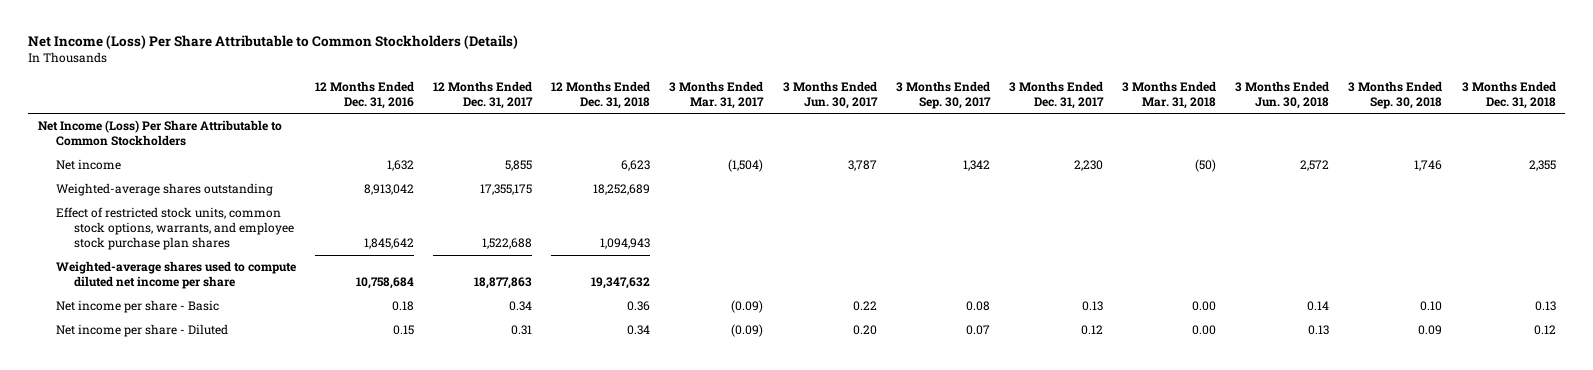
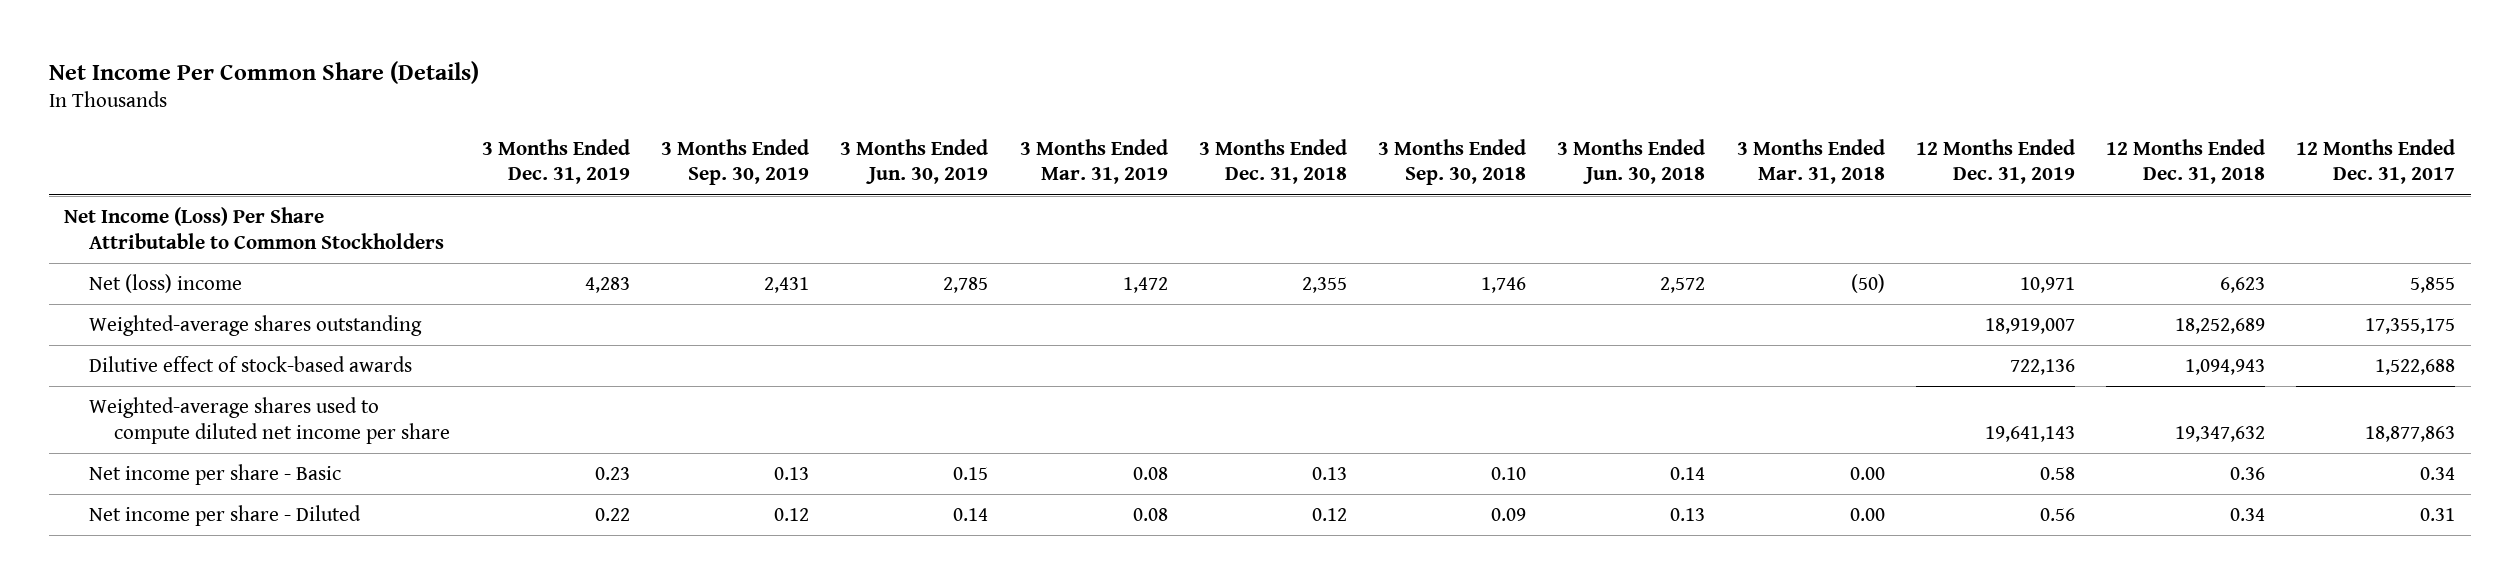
- Net Income (Loss) Per Share Attributable to Common Stockholders (Details)
+ Net Income Per Common Share (Details)
- | 12 Months Ended Dec. 31, 2016 | 12 Months Ended Dec. 31, 2017 | 12 Months Ended Dec. 31, 2018 | 3 Months Ended Mar. 31, 2017 | 3 Months Ended Jun. 30, 2017 | 3 Months Ended Sep. 30, 2017 | 3 Months Ended Dec. 31, 2017 | 3 Months Ended Mar. 31, 2018 | 3 Months Ended Jun. 30, 2018 | 3 Months Ended Sep. 30, 2018 | 3 Months Ended Dec. 31, 2018
+ | 3 Months Ended Dec. 31, 2019 | 3 Months Ended Sep. 30, 2019 | 3 Months Ended Jun. 30, 2019 | 3 Months Ended Mar. 31, 2019 | 3 Months Ended Dec. 31, 2018 | 3 Months Ended Sep. 30, 2018 | 3 Months Ended Jun. 30, 2018 | 3 Months Ended Mar. 31, 2018 | 12 Months Ended Dec. 31, 2019 | 12 Months Ended Dec. 31, 2018 | 12 Months Ended Dec. 31, 2017
- Net income | 1,632 | 5,855 | 6,623 | (1,504) | 3,787 | 1,342 | 2,230 | (50) | 2,572 | 1,746 | 2,355
+ Net (loss) income | 4,283 | 2,431 | 2,785 | 1,472 | 2,355 | 1,746 | 2,572 | (50) | 10,971 | 6,623 | 5,855
- Effect of restricted stock units, common stock options, warrants, and employee stock purchase plan shares | 1,845,642 | 1,522,688 | 1,094,943 | | | | | | | |
+ Dilutive effect of stock-based awards | | | | | | | | | 722,136 | 1,094,943 | 1,522,688

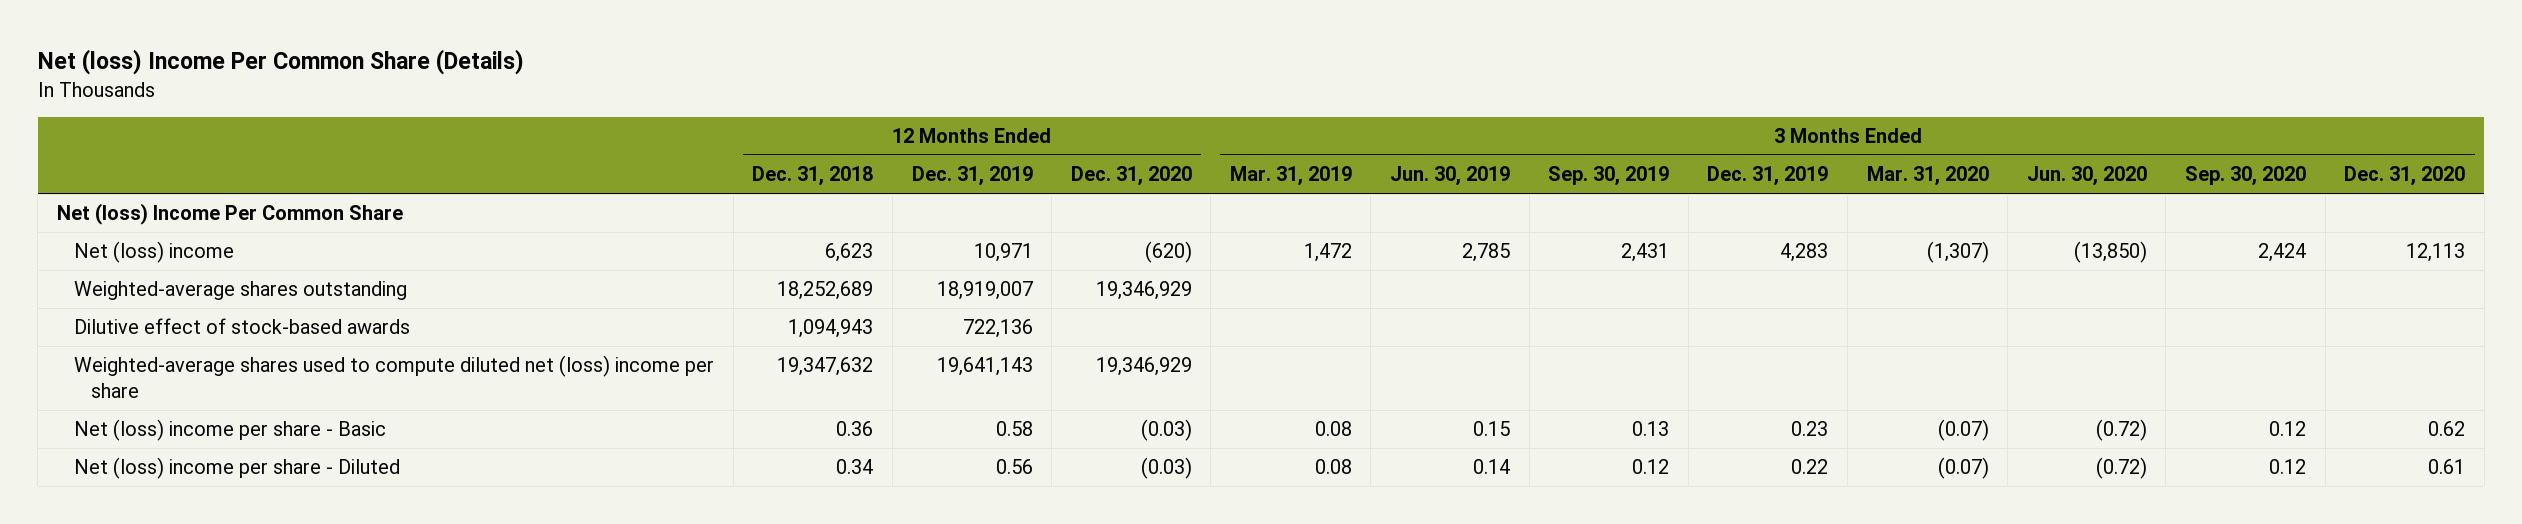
- Net Income Per Common Share (Details)
+ Net (loss) Income Per Common Share (Details)
- | 3 Months Ended Dec. 31, 2019 | 3 Months Ended Sep. 30, 2019 | 3 Months Ended Jun. 30, 2019 | 3 Months Ended Mar. 31, 2019 | 3 Months Ended Dec. 31, 2018 | 3 Months Ended Sep. 30, 2018 | 3 Months Ended Jun. 30, 2018 | 3 Months Ended Mar. 31, 2018 | 12 Months Ended Dec. 31, 2019 | 12 Months Ended Dec. 31, 2018 | 12 Months Ended Dec. 31, 2017
+ | 12 Months Ended Dec. 31, 2018 | 12 Months Ended Dec. 31, 2019 | 12 Months Ended Dec. 31, 2020 | 3 Months Ended Mar. 31, 2019 | 3 Months Ended Jun. 30, 2019 | 3 Months Ended Sep. 30, 2019 | 3 Months Ended Dec. 31, 2019 | 3 Months Ended Mar. 31, 2020 | 3 Months Ended Jun. 30, 2020 | 3 Months Ended Sep. 30, 2020 | 3 Months Ended Dec. 31, 2020
- Net Income (Loss) Per Share Attributable to Common Stockholders
+ Net (loss) Income Per Common Share
- Weighted-average shares used to compute diluted net income per share | | | | | | | | | 19,641,143 | 19,347,632 | 18,877,863
- Net income per share - Basic | 0.23 | 0.13 | 0.15 | 0.08 | 0.13 | 0.10 | 0.14 | 0.00 | 0.58 | 0.36 | 0.34
- Net income per share - Diluted | 0.22 | 0.12 | 0.14 | 0.08 | 0.12 | 0.09 | 0.13 | 0.00 | 0.56 | 0.34 | 0.31
+ Weighted-average shares used to compute diluted net (loss) income per share | 19,347,632 | 19,641,143 | 19,346,929 | | | | | | | |
+ Net (loss) income per share - Basic | 0.36 | 0.58 | (0.03) | 0.08 | 0.15 | 0.13 | 0.23 | (0.07) | (0.72) | 0.12 | 0.62
+ Net (loss) income per share - Diluted | 0.34 | 0.56 | (0.03) | 0.08 | 0.14 | 0.12 | 0.22 | (0.07) | (0.72) | 0.12 | 0.61

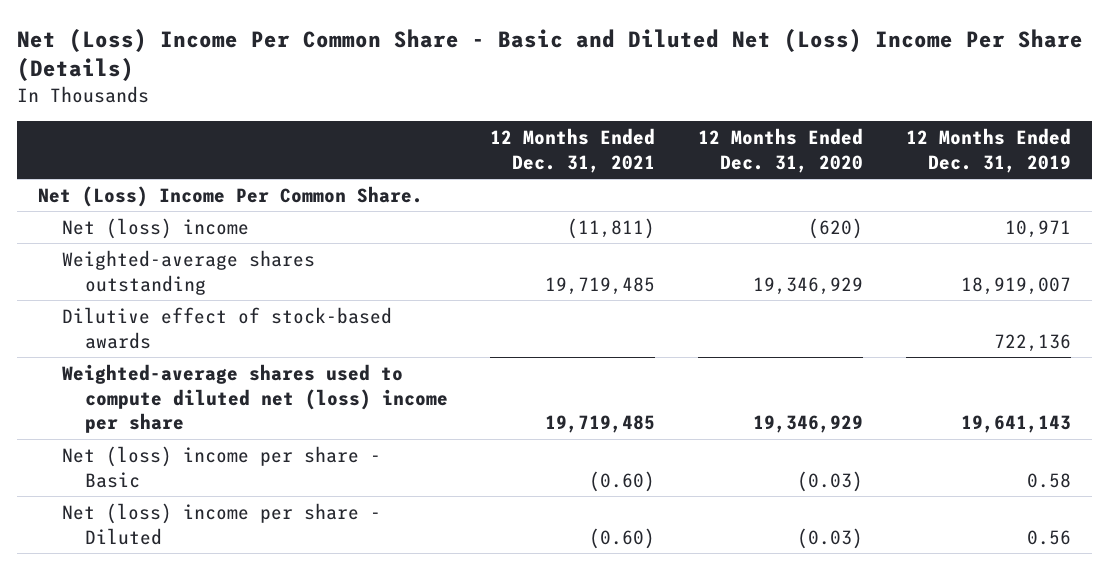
- Net (loss) Income Per Common Share (Details)
+ Net (Loss) Income Per Common Share - Basic and Diluted Net (Loss) Income Per Share (Details)
- | 12 Months Ended Dec. 31, 2018 | 12 Months Ended Dec. 31, 2019 | 12 Months Ended Dec. 31, 2020 | 3 Months Ended Mar. 31, 2019 | 3 Months Ended Jun. 30, 2019 | 3 Months Ended Sep. 30, 2019 | 3 Months Ended Dec. 31, 2019 | 3 Months Ended Mar. 31, 2020 | 3 Months Ended Jun. 30, 2020 | 3 Months Ended Sep. 30, 2020 | 3 Months Ended Dec. 31, 2020
+ | 12 Months Ended Dec. 31, 2021 | 12 Months Ended Dec. 31, 2020 | 12 Months Ended Dec. 31, 2019
- Net (loss) Income Per Common Share
+ Net (Loss) Income Per Common Share.

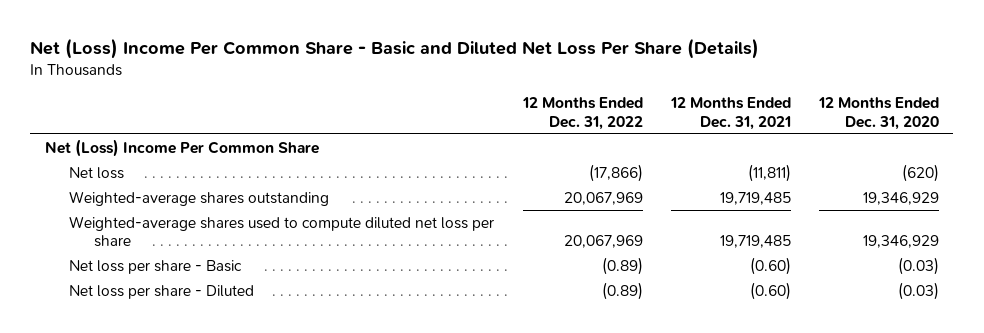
- Net (Loss) Income Per Common Share - Basic and Diluted Net (Loss) Income Per Share (Details)
+ Net (Loss) Income Per Common Share - Basic and Diluted Net Loss Per Share (Details)
- | 12 Months Ended Dec. 31, 2021 | 12 Months Ended Dec. 31, 2020 | 12 Months Ended Dec. 31, 2019
+ | 12 Months Ended Dec. 31, 2022 | 12 Months Ended Dec. 31, 2021 | 12 Months Ended Dec. 31, 2020
- Net (Loss) Income Per Common Share.
- Net (loss) income | (11,811) | (620) | 10,971
+ Net (Loss) Income Per Common Share
+ Net loss | (17,866) | (11,811) | (620)
- Dilutive effect of stock-based awards | | | 722,136
- Weighted-average shares used to compute diluted net (loss) income per share | 19,719,485 | 19,346,929 | 19,641,143
- Net (loss) income per share - Basic | (0.60) | (0.03) | 0.58
- Net (loss) income per share - Diluted | (0.60) | (0.03) | 0.56
+ Weighted-average shares used to compute diluted net loss per share | 20,067,969 | 19,719,485 | 19,346,929
+ Net loss per share - Basic | (0.89) | (0.60) | (0.03)
+ Net loss per share - Diluted | (0.89) | (0.60) | (0.03)

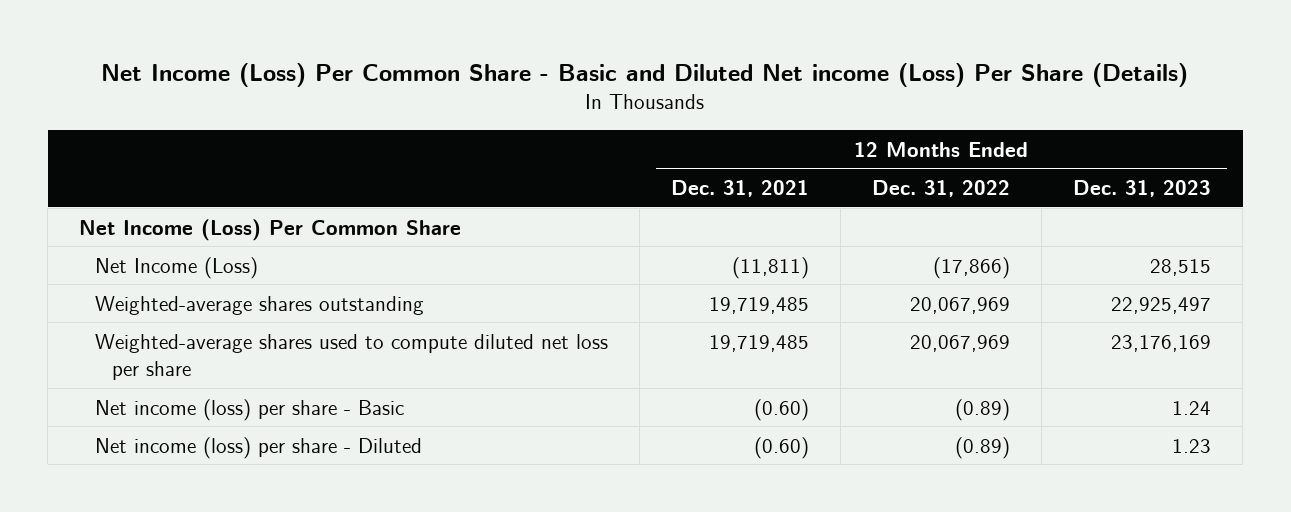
- Net (Loss) Income Per Common Share - Basic and Diluted Net Loss Per Share (Details)
+ Net Income (Loss) Per Common Share - Basic and Diluted Net income (Loss) Per Share (Details)
- | 12 Months Ended Dec. 31, 2022 | 12 Months Ended Dec. 31, 2021 | 12 Months Ended Dec. 31, 2020
+ | 12 Months Ended Dec. 31, 2021 | 12 Months Ended Dec. 31, 2022 | 12 Months Ended Dec. 31, 2023
- Net (Loss) Income Per Common Share
- Net loss | (17,866) | (11,811) | (620)
+ Net Income (Loss) Per Common Share
+ Net Income (Loss) | (11,811) | (17,866) | 28,515
- Net loss per share - Basic | (0.89) | (0.60) | (0.03)
- Net loss per share - Diluted | (0.89) | (0.60) | (0.03)
+ Net income (loss) per share - Basic | (0.60) | (0.89) | 1.24
+ Net income (loss) per share - Diluted | (0.60) | (0.89) | 1.23

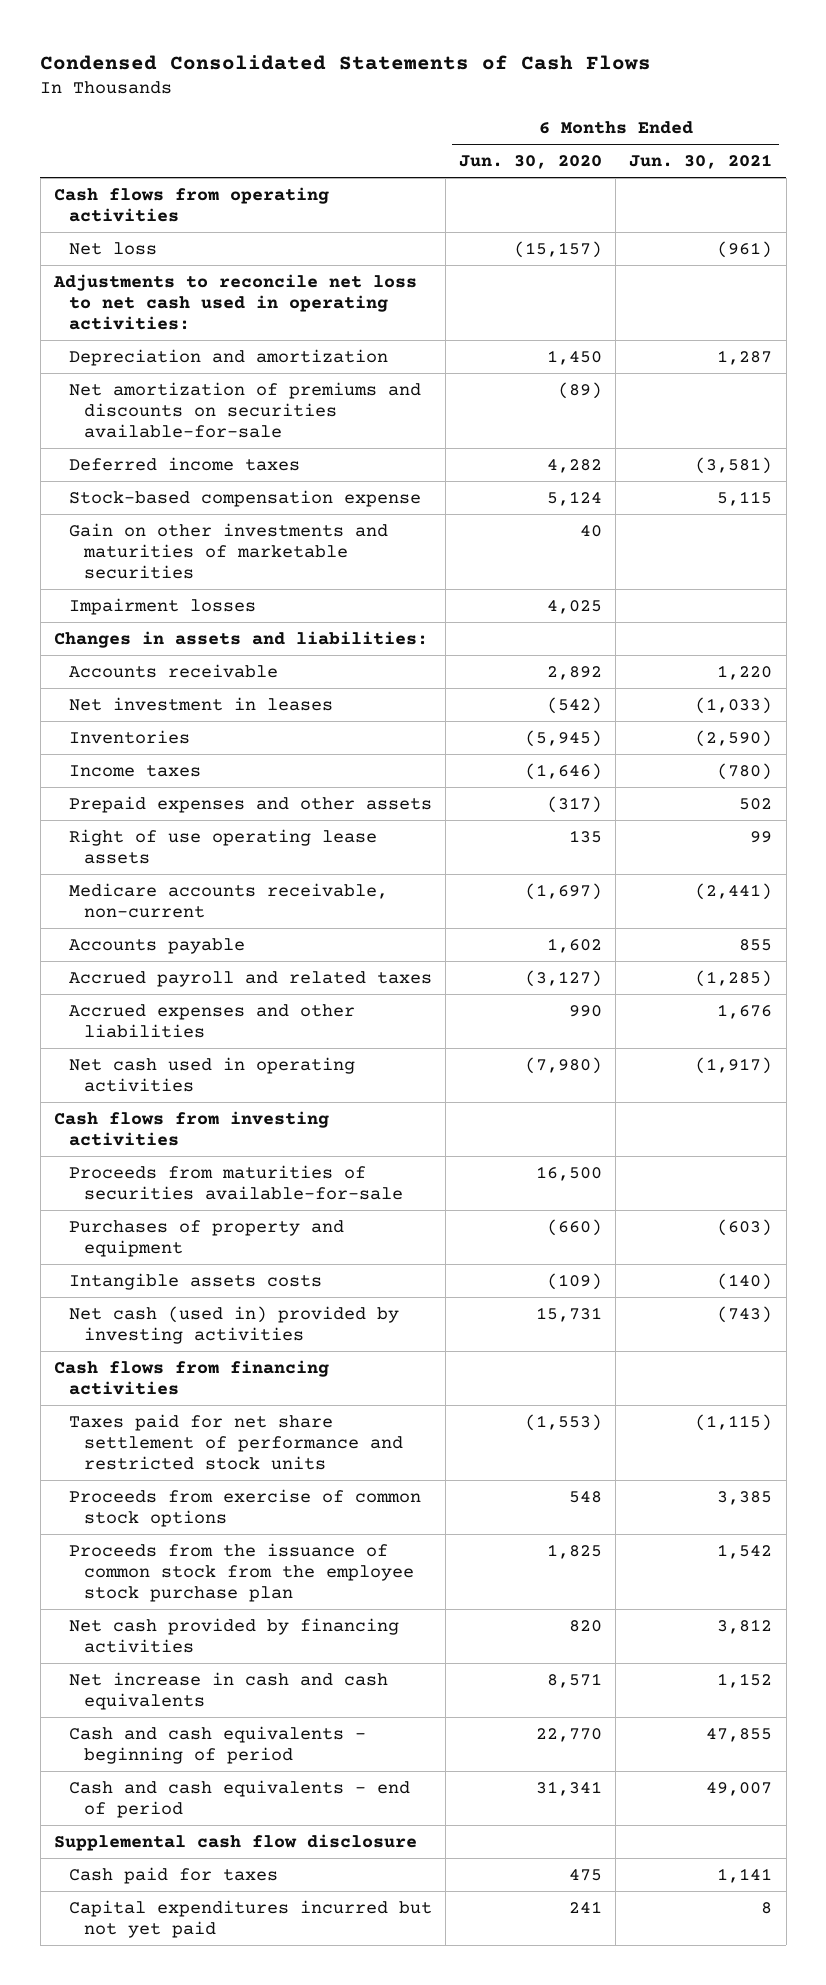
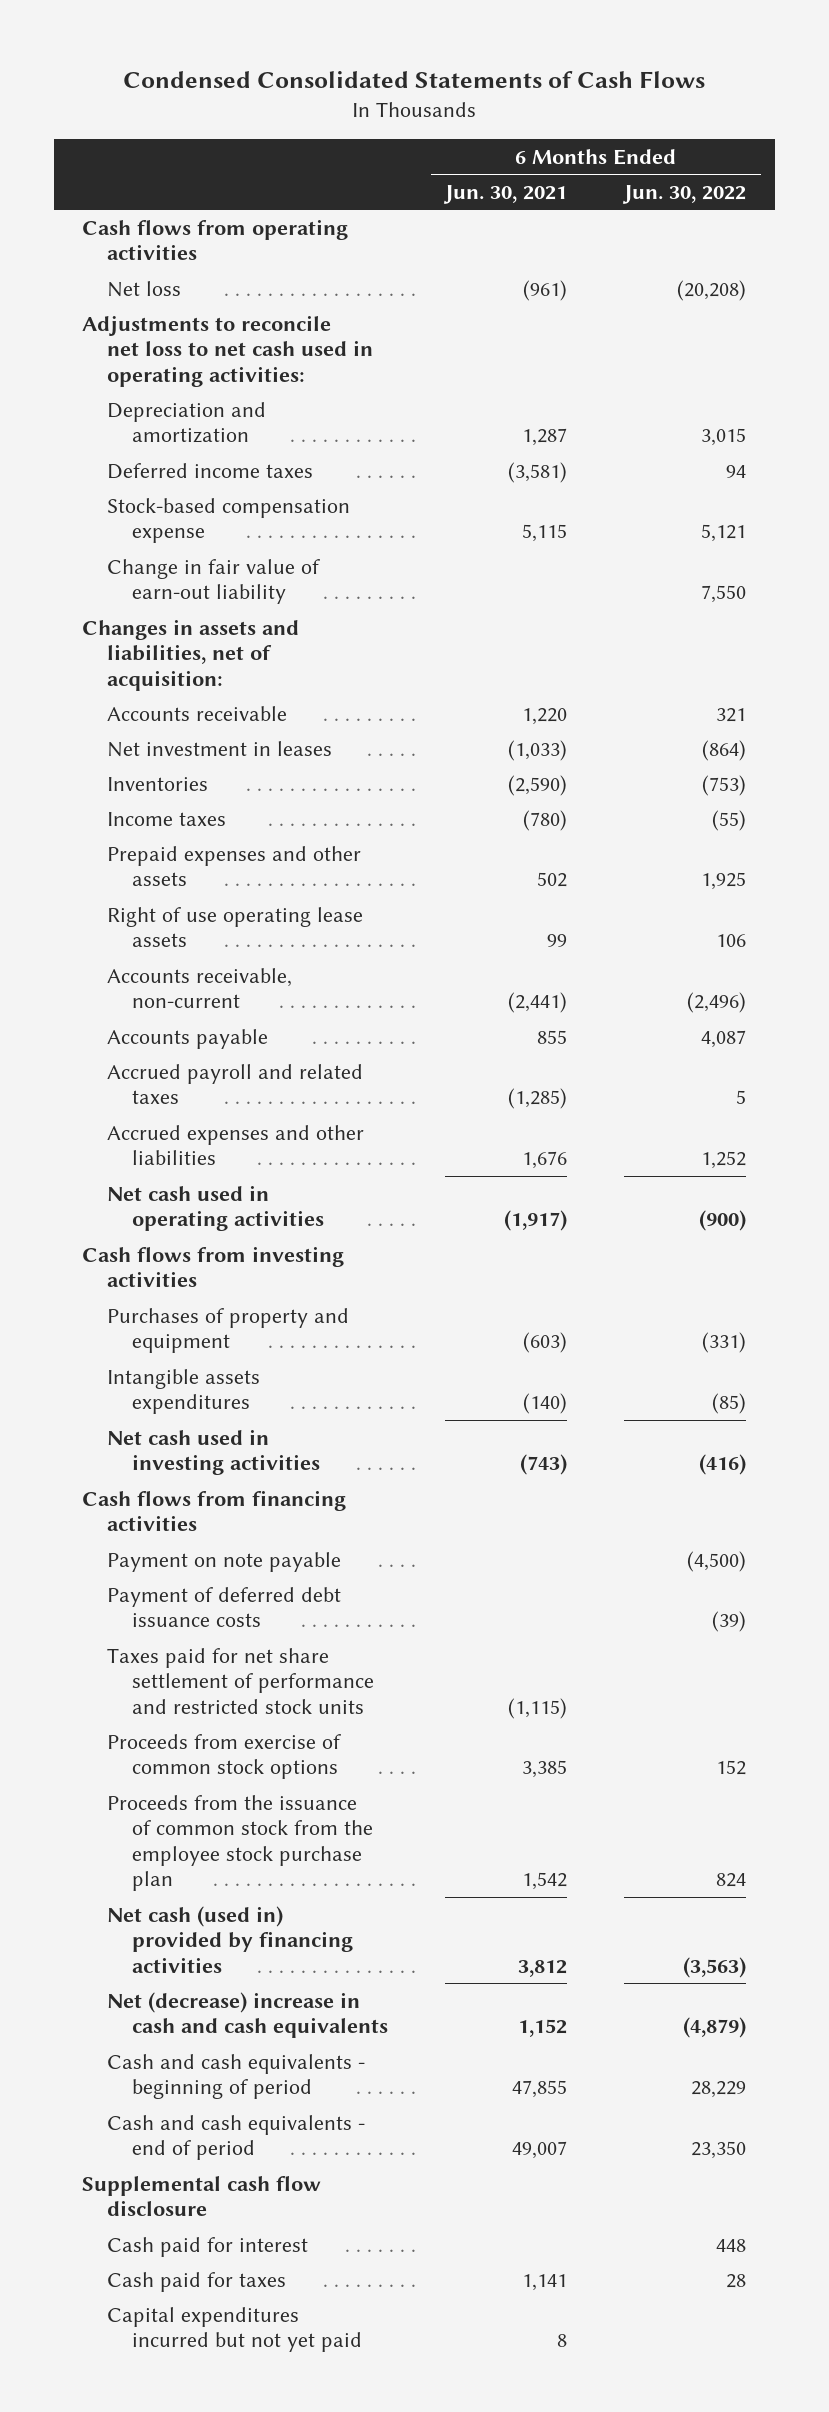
- | 6 Months Ended Jun. 30, 2020 | 6 Months Ended Jun. 30, 2021
+ | 6 Months Ended Jun. 30, 2021 | 6 Months Ended Jun. 30, 2022
- Net amortization of premiums and discounts on securities available-for-sale | (89) |
- Gain on other investments and maturities of marketable securities | 40 |
- Impairment losses | 4,025 |
- Changes in assets and liabilities:
+ Change in fair value of earn-out liability | | 7,550
+ Changes in assets and liabilities, net of acquisition:
- Medicare accounts receivable, non-current | (1,697) | (2,441)
+ Accounts receivable, non-current | (2,441) | (2,496)
- Proceeds from maturities of securities available-for-sale | 16,500 |
- Intangible assets costs | (109) | (140)
- Net cash (used in) provided by investing activities | 15,731 | (743)
+ Intangible assets expenditures | (140) | (85)
+ Net cash used in investing activities | (743) | (416)
+ Payment on note payable | | (4,500)
+ Payment of deferred debt issuance costs | | (39)
- Net cash provided by financing activities | 820 | 3,812
- Net increase in cash and cash equivalents | 8,571 | 1,152
+ Net cash (used in) provided by financing activities | 3,812 | (3,563)
+ Net (decrease) increase in cash and cash equivalents | 1,152 | (4,879)
+ Cash paid for interest | | 448

